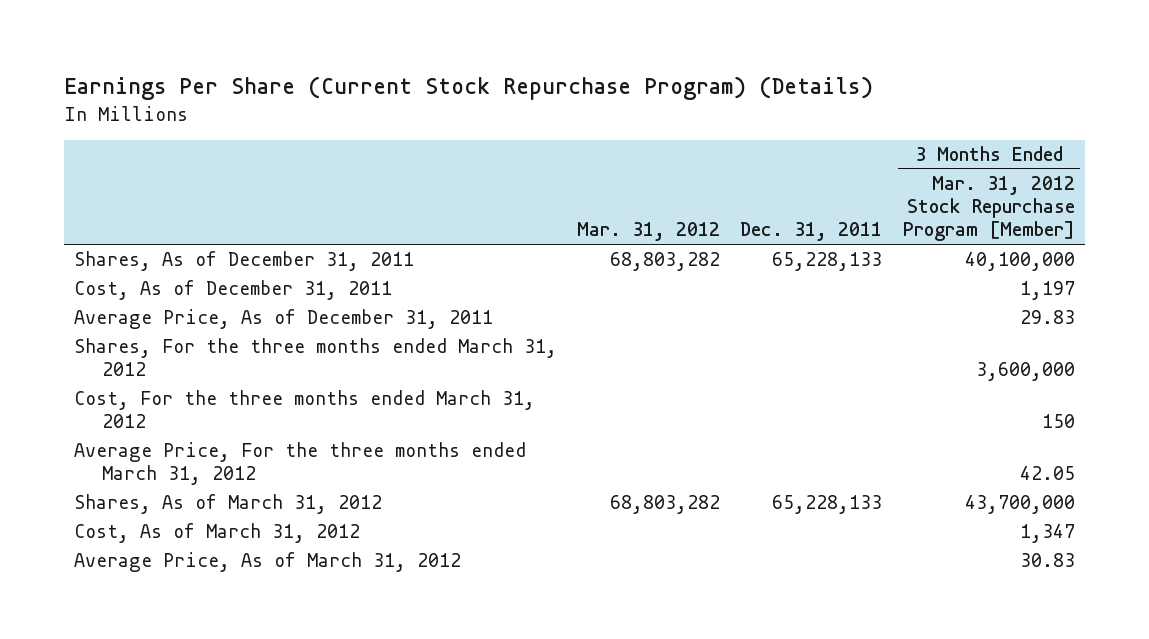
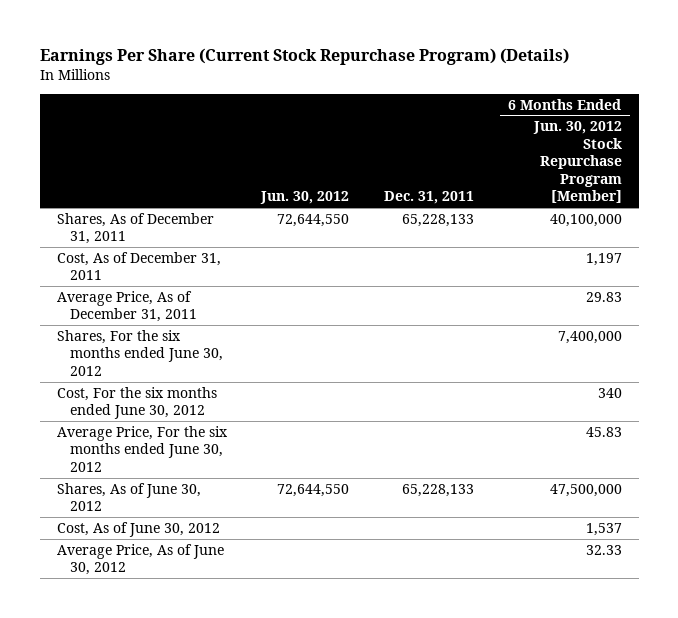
- | Mar. 31, 2012 | Dec. 31, 2011 | 3 Months Ended Mar. 31, 2012 Stock Repurchase Program [Member]
+ | Jun. 30, 2012 | Dec. 31, 2011 | 6 Months Ended Jun. 30, 2012 Stock Repurchase Program [Member]
- Shares, For the three months ended March 31, 2012 | | | 3,600,000
- Cost, For the three months ended March 31, 2012 | | | 150
- Average Price, For the three months ended March 31, 2012 | | | 42.05
- Shares, As of March 31, 2012 | 68,803,282 | 65,228,133 | 43,700,000
- Cost, As of March 31, 2012 | | | 1,347
- Average Price, As of March 31, 2012 | | | 30.83
+ Shares, For the six months ended June 30, 2012 | | | 7,400,000
+ Cost, For the six months ended June 30, 2012 | | | 340
+ Average Price, For the six months ended June 30, 2012 | | | 45.83
+ Shares, As of June 30, 2012 | 72,644,550 | 65,228,133 | 47,500,000
+ Cost, As of June 30, 2012 | | | 1,537
+ Average Price, As of June 30, 2012 | | | 32.33

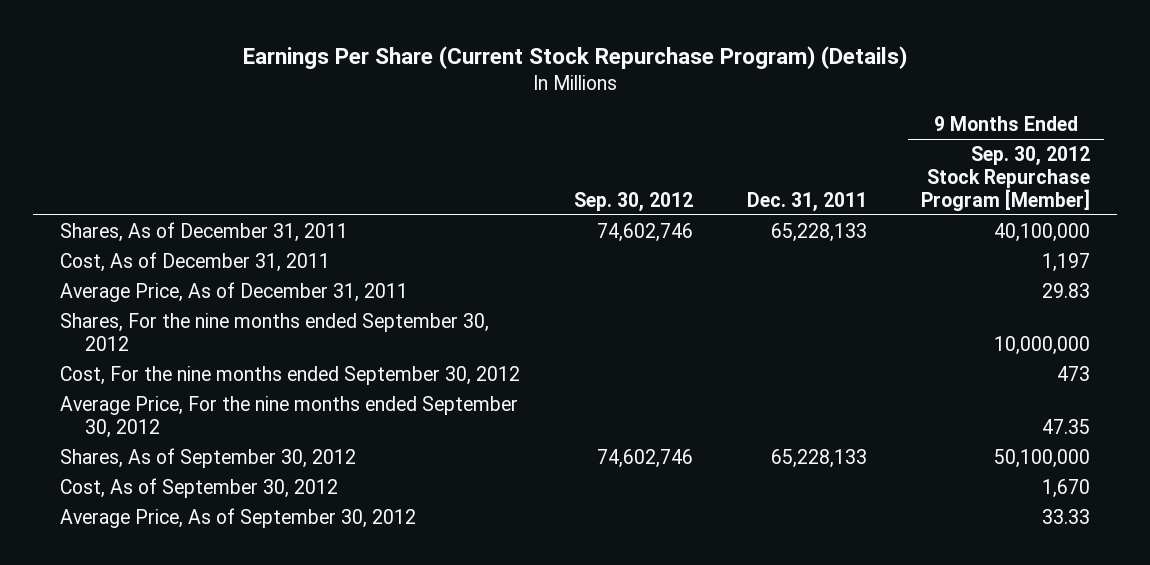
- | Jun. 30, 2012 | Dec. 31, 2011 | 6 Months Ended Jun. 30, 2012 Stock Repurchase Program [Member]
+ | Sep. 30, 2012 | Dec. 31, 2011 | 9 Months Ended Sep. 30, 2012 Stock Repurchase Program [Member]
- Shares, For the six months ended June 30, 2012 | | | 7,400,000
- Cost, For the six months ended June 30, 2012 | | | 340
- Average Price, For the six months ended June 30, 2012 | | | 45.83
- Shares, As of June 30, 2012 | 72,644,550 | 65,228,133 | 47,500,000
- Cost, As of June 30, 2012 | | | 1,537
- Average Price, As of June 30, 2012 | | | 32.33
+ Shares, For the nine months ended September 30, 2012 | | | 10,000,000
+ Cost, For the nine months ended September 30, 2012 | | | 473
+ Average Price, For the nine months ended September 30, 2012 | | | 47.35
+ Shares, As of September 30, 2012 | 74,602,746 | 65,228,133 | 50,100,000
+ Cost, As of September 30, 2012 | | | 1,670
+ Average Price, As of September 30, 2012 | | | 33.33

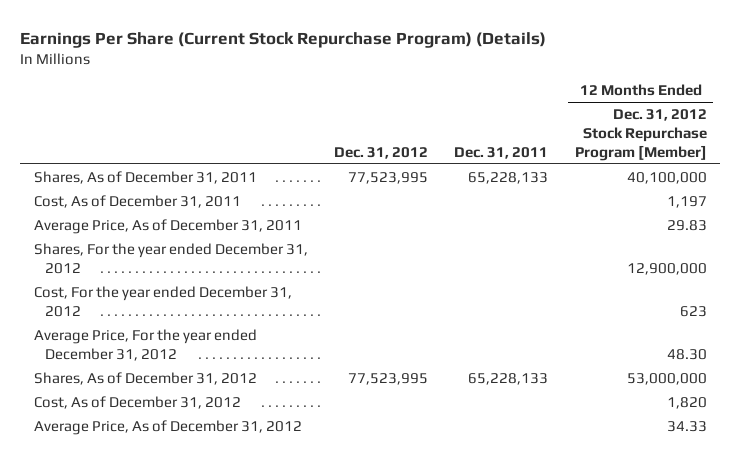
- | Sep. 30, 2012 | Dec. 31, 2011 | 9 Months Ended Sep. 30, 2012 Stock Repurchase Program [Member]
+ | Dec. 31, 2012 | Dec. 31, 2011 | 12 Months Ended Dec. 31, 2012 Stock Repurchase Program [Member]
- Shares, For the nine months ended September 30, 2012 | | | 10,000,000
- Cost, For the nine months ended September 30, 2012 | | | 473
- Average Price, For the nine months ended September 30, 2012 | | | 47.35
- Shares, As of September 30, 2012 | 74,602,746 | 65,228,133 | 50,100,000
- Cost, As of September 30, 2012 | | | 1,670
- Average Price, As of September 30, 2012 | | | 33.33
+ Shares, For the year ended December 31, 2012 | | | 12,900,000
+ Cost, For the year ended December 31, 2012 | | | 623
+ Average Price, For the year ended December 31, 2012 | | | 48.30
+ Shares, As of December 31, 2012 | 77,523,995 | 65,228,133 | 53,000,000
+ Cost, As of December 31, 2012 | | | 1,820
+ Average Price, As of December 31, 2012 | | | 34.33

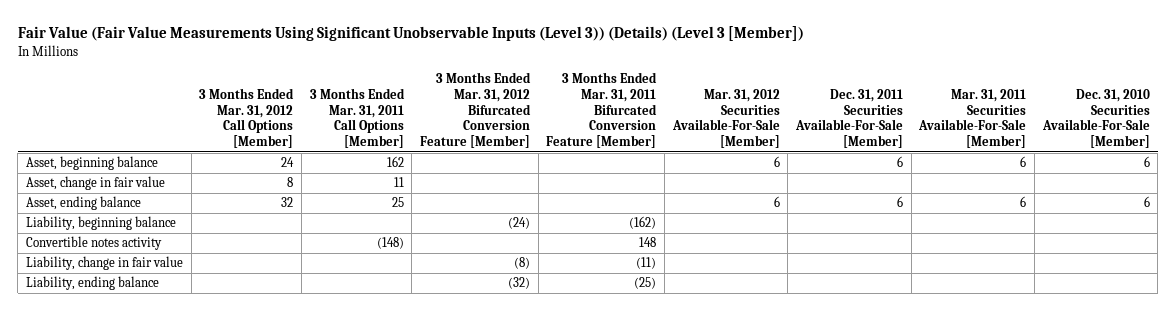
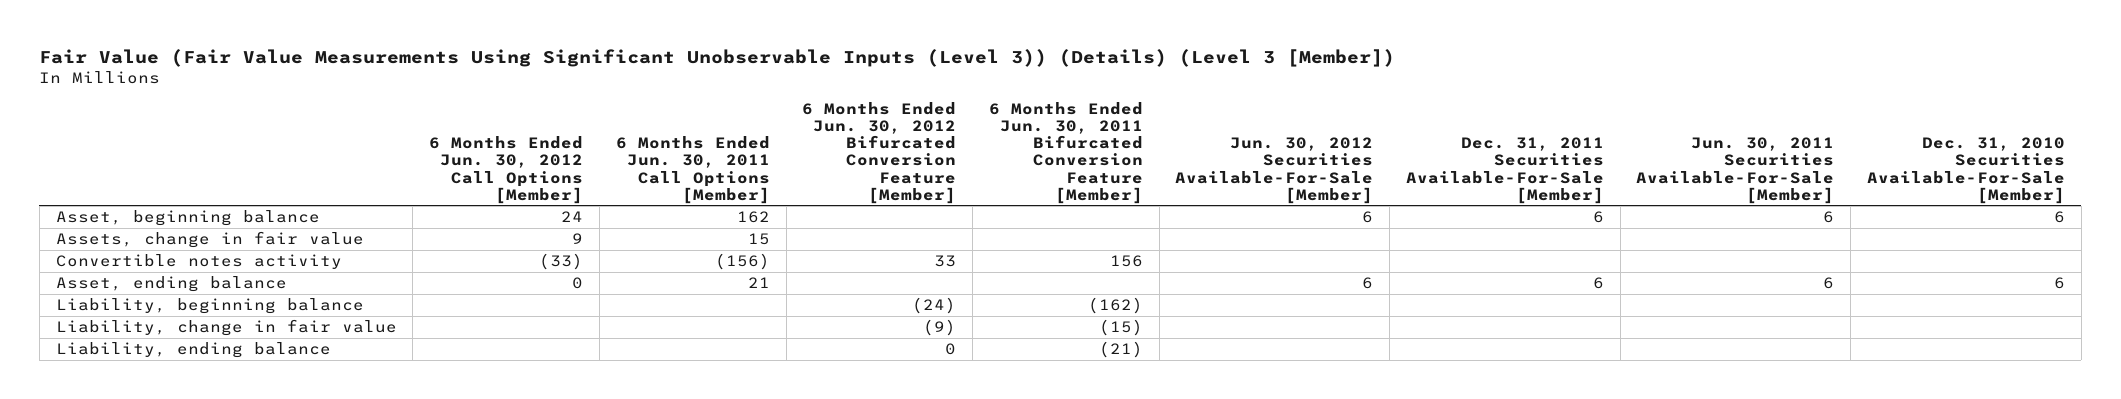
- | 3 Months Ended Mar. 31, 2012 Call Options [Member] | 3 Months Ended Mar. 31, 2011 Call Options [Member] | 3 Months Ended Mar. 31, 2012 Bifurcated Conversion Feature [Member] | 3 Months Ended Mar. 31, 2011 Bifurcated Conversion Feature [Member] | Mar. 31, 2012 Securities Available-For-Sale [Member] | Dec. 31, 2011 Securities Available-For-Sale [Member] | Mar. 31, 2011 Securities Available-For-Sale [Member] | Dec. 31, 2010 Securities Available-For-Sale [Member]
+ | 6 Months Ended Jun. 30, 2012 Call Options [Member] | 6 Months Ended Jun. 30, 2011 Call Options [Member] | 6 Months Ended Jun. 30, 2012 Bifurcated Conversion Feature [Member] | 6 Months Ended Jun. 30, 2011 Bifurcated Conversion Feature [Member] | Jun. 30, 2012 Securities Available-For-Sale [Member] | Dec. 31, 2011 Securities Available-For-Sale [Member] | Jun. 30, 2011 Securities Available-For-Sale [Member] | Dec. 31, 2010 Securities Available-For-Sale [Member]
- Asset, change in fair value | 8 | 11 | | | | | |
+ Assets, change in fair value | 9 | 15 | | | | | |
moved up: Convertible notes activity | (33) | (156) | 33 | 156 | | | |

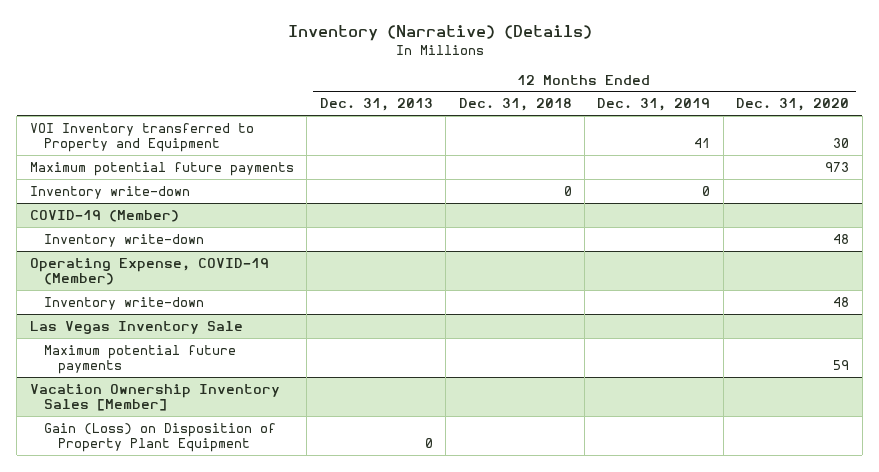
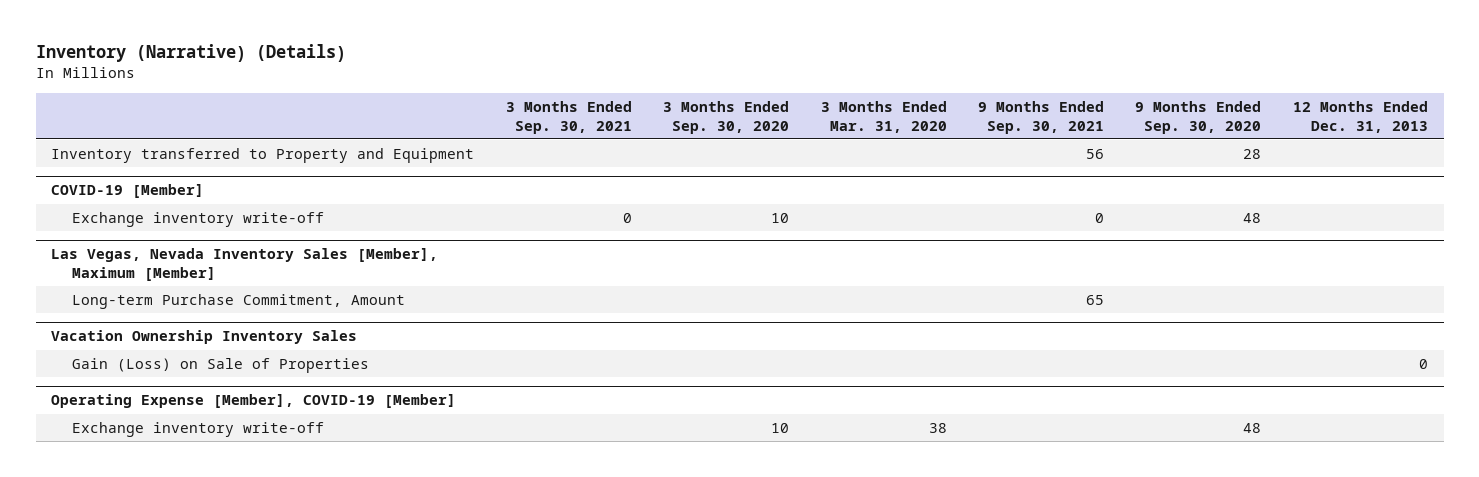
- | 12 Months Ended Dec. 31, 2013 | 12 Months Ended Dec. 31, 2018 | 12 Months Ended Dec. 31, 2019 | 12 Months Ended Dec. 31, 2020
+ | 3 Months Ended Sep. 30, 2021 | 3 Months Ended Sep. 30, 2020 | 3 Months Ended Mar. 31, 2020 | 9 Months Ended Sep. 30, 2021 | 9 Months Ended Sep. 30, 2020 | 12 Months Ended Dec. 31, 2013
- VOI Inventory transferred to Property and Equipment | | | 41 | 30
- Maximum potential future payments | | | | 973
- Inventory write-down | | 0 | 0 |
- COVID-19 (Member)
- Inventory write-down | | | | 48
- Operating Expense, COVID-19 (Member)
- Inventory write-down | | | | 48
- Las Vegas Inventory Sale
- Maximum potential future payments | | | | 59
- Vacation Ownership Inventory Sales [Member]
- Gain (Loss) on Disposition of Property Plant Equipment | 0 | | |
+ Inventory transferred to Property and Equipment | | | | 56 | 28 |
+ COVID-19 [Member]
+ Exchange inventory write-off | 0 | 10 | | 0 | 48 |
+ Las Vegas, Nevada Inventory Sales [Member], Maximum [Member]
+ Long-term Purchase Commitment, Amount | | | | 65 | |
+ Vacation Ownership Inventory Sales
+ Gain (Loss) on Sale of Properties | | | | | | 0
+ Operating Expense [Member], COVID-19 [Member]
+ Exchange inventory write-off | | 10 | 38 | | 48 |

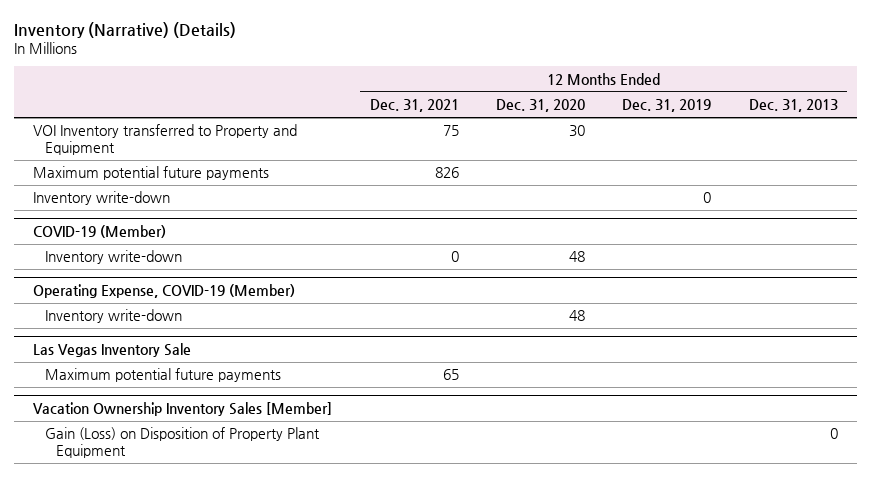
- | 3 Months Ended Sep. 30, 2021 | 3 Months Ended Sep. 30, 2020 | 3 Months Ended Mar. 31, 2020 | 9 Months Ended Sep. 30, 2021 | 9 Months Ended Sep. 30, 2020 | 12 Months Ended Dec. 31, 2013
+ | 12 Months Ended Dec. 31, 2021 | 12 Months Ended Dec. 31, 2020 | 12 Months Ended Dec. 31, 2019 | 12 Months Ended Dec. 31, 2013
- Inventory transferred to Property and Equipment | | | | 56 | 28 |
- COVID-19 [Member]
- Exchange inventory write-off | 0 | 10 | | 0 | 48 |
- Las Vegas, Nevada Inventory Sales [Member], Maximum [Member]
- Long-term Purchase Commitment, Amount | | | | 65 | |
- Vacation Ownership Inventory Sales
- Gain (Loss) on Sale of Properties | | | | | | 0
- Operating Expense [Member], COVID-19 [Member]
- Exchange inventory write-off | | 10 | 38 | | 48 |
+ VOI Inventory transferred to Property and Equipment | 75 | 30 | |
+ Maximum potential future payments | 826 | | |
+ Inventory write-down | | | 0 |
+ COVID-19 (Member)
+ Inventory write-down | 0 | 48 | |
+ Operating Expense, COVID-19 (Member)
+ Inventory write-down | | 48 | |
+ Las Vegas Inventory Sale
+ Maximum potential future payments | 65 | | |
+ Vacation Ownership Inventory Sales [Member]
+ Gain (Loss) on Disposition of Property Plant Equipment | | | | 0

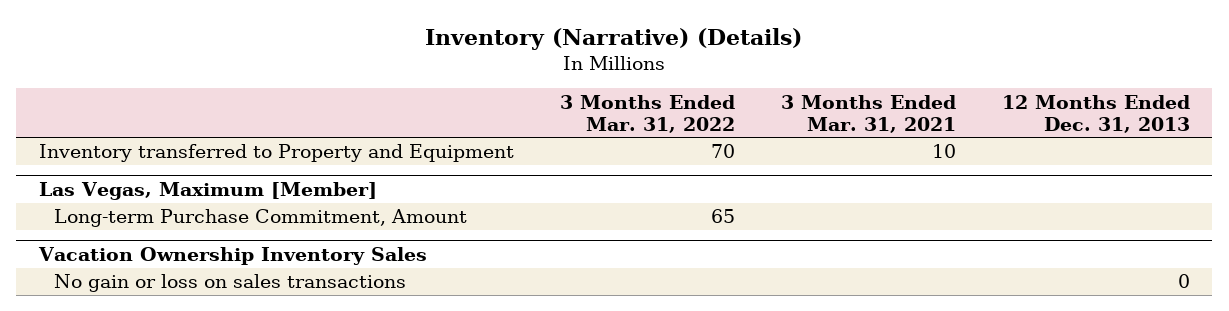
- | 12 Months Ended Dec. 31, 2021 | 12 Months Ended Dec. 31, 2020 | 12 Months Ended Dec. 31, 2019 | 12 Months Ended Dec. 31, 2013
+ | 3 Months Ended Mar. 31, 2022 | 3 Months Ended Mar. 31, 2021 | 12 Months Ended Dec. 31, 2013
- VOI Inventory transferred to Property and Equipment | 75 | 30 | |
- Maximum potential future payments | 826 | | |
- Inventory write-down | | | 0 |
- COVID-19 (Member)
- Inventory write-down | 0 | 48 | |
- Operating Expense, COVID-19 (Member)
- Inventory write-down | | 48 | |
- Las Vegas Inventory Sale
- Maximum potential future payments | 65 | | |
- Vacation Ownership Inventory Sales [Member]
- Gain (Loss) on Disposition of Property Plant Equipment | | | | 0
+ Inventory transferred to Property and Equipment | 70 | 10 |
+ Las Vegas, Maximum [Member]
+ Long-term Purchase Commitment, Amount | 65 | |
+ Vacation Ownership Inventory Sales
+ No gain or loss on sales transactions | | | 0

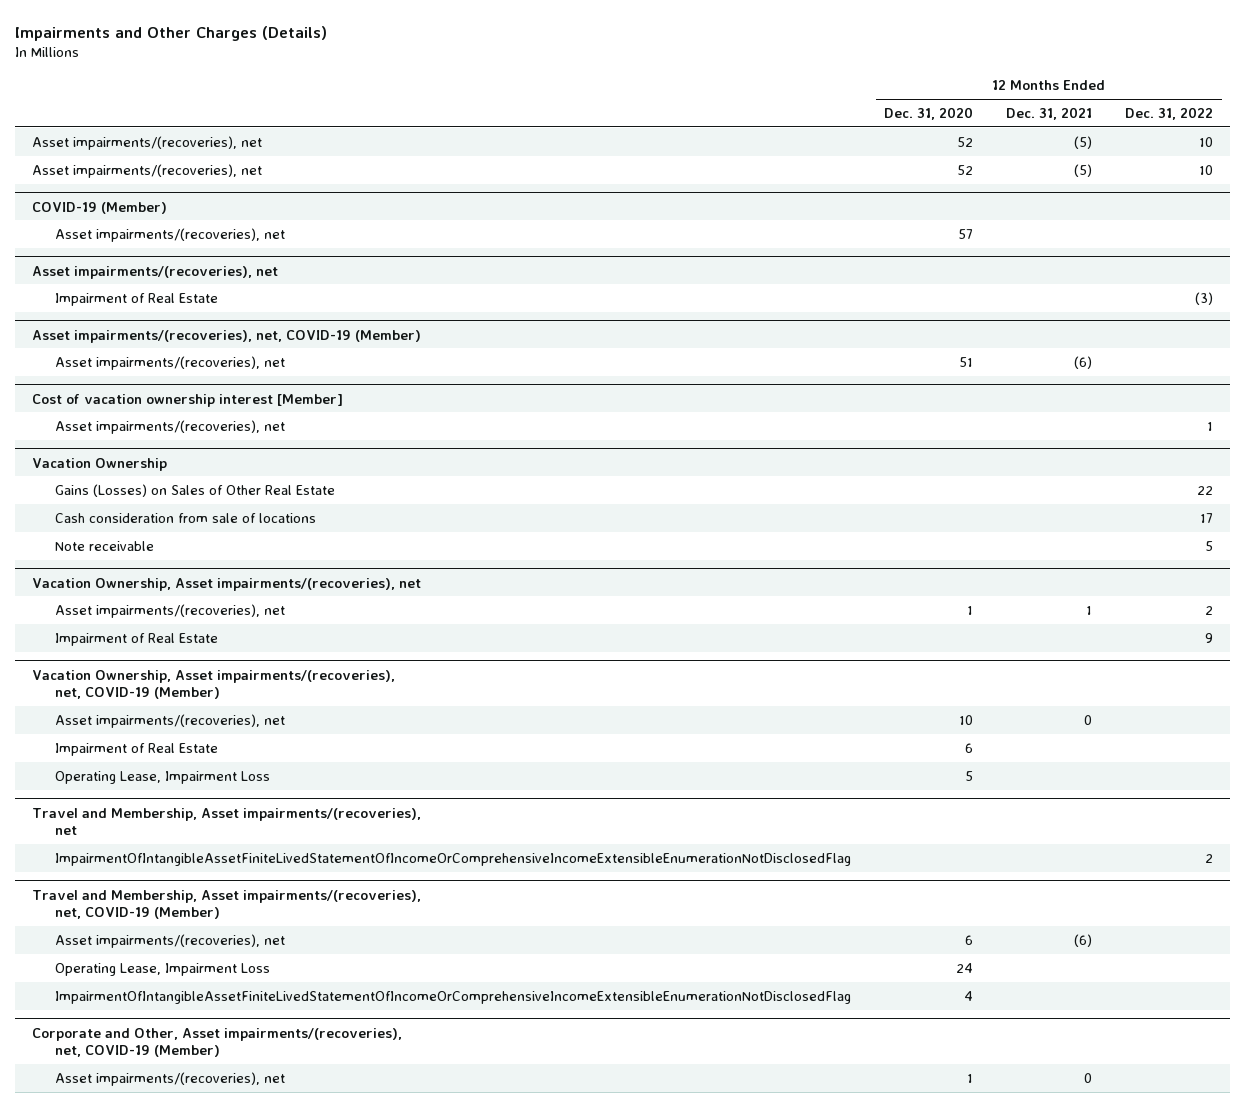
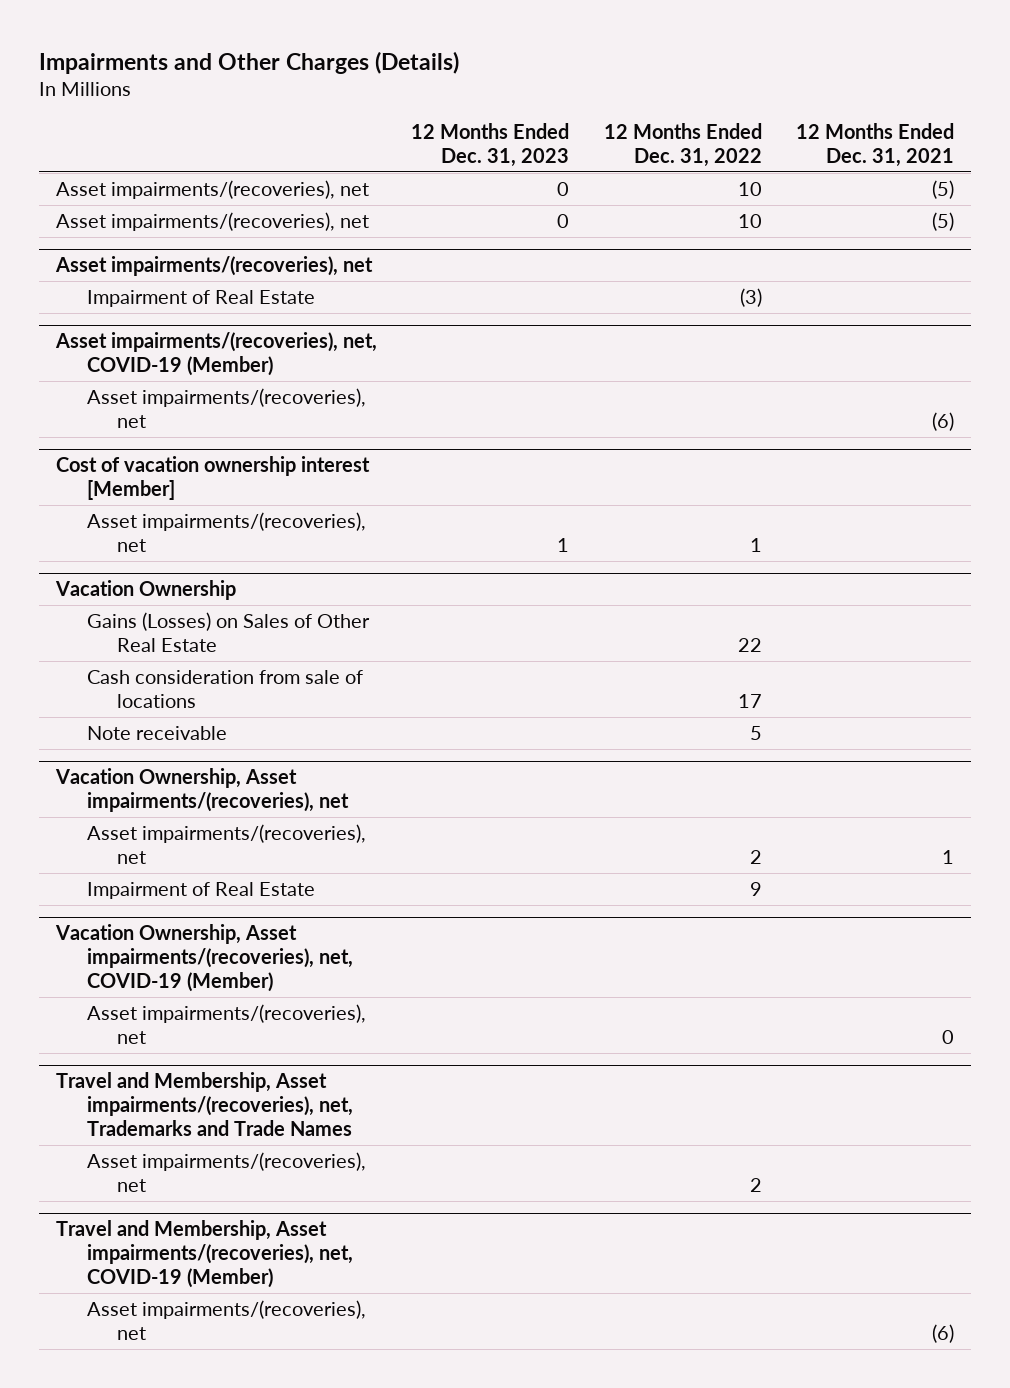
- | 12 Months Ended Dec. 31, 2020 | 12 Months Ended Dec. 31, 2021 | 12 Months Ended Dec. 31, 2022
+ | 12 Months Ended Dec. 31, 2023 | 12 Months Ended Dec. 31, 2022 | 12 Months Ended Dec. 31, 2021
- COVID-19 (Member)
- Asset impairments/(recoveries), net | 57 | |
@ Vacation Ownership, Asset impairments/(recoveries), net, COVID-19 (Member)
- Impairment of Real Estate | 6 | |
- Operating Lease, Impairment Loss | 5 | |
- Travel and Membership, Asset impairments/(recoveries), net
- ImpairmentOfIntangibleAssetFiniteLivedStatementOfIncomeOrComprehensiveIncomeExtensibleEnumerationNotDisclosedFlag | | | 2
+ Travel and Membership, Asset impairments/(recoveries), net, Trademarks and Trade Names
+ Asset impairments/(recoveries), net | | 2 |
@ Travel and Membership, Asset impairments/(recoveries), net, COVID-19 (Member)
- Operating Lease, Impairment Loss | 24 | |
- ImpairmentOfIntangibleAssetFiniteLivedStatementOfIncomeOrComprehensiveIncomeExtensibleEnumerationNotDisclosedFlag | 4 | |
- Corporate and Other, Asset impairments/(recoveries), net, COVID-19 (Member)
- Asset impairments/(recoveries), net | 1 | 0 |

